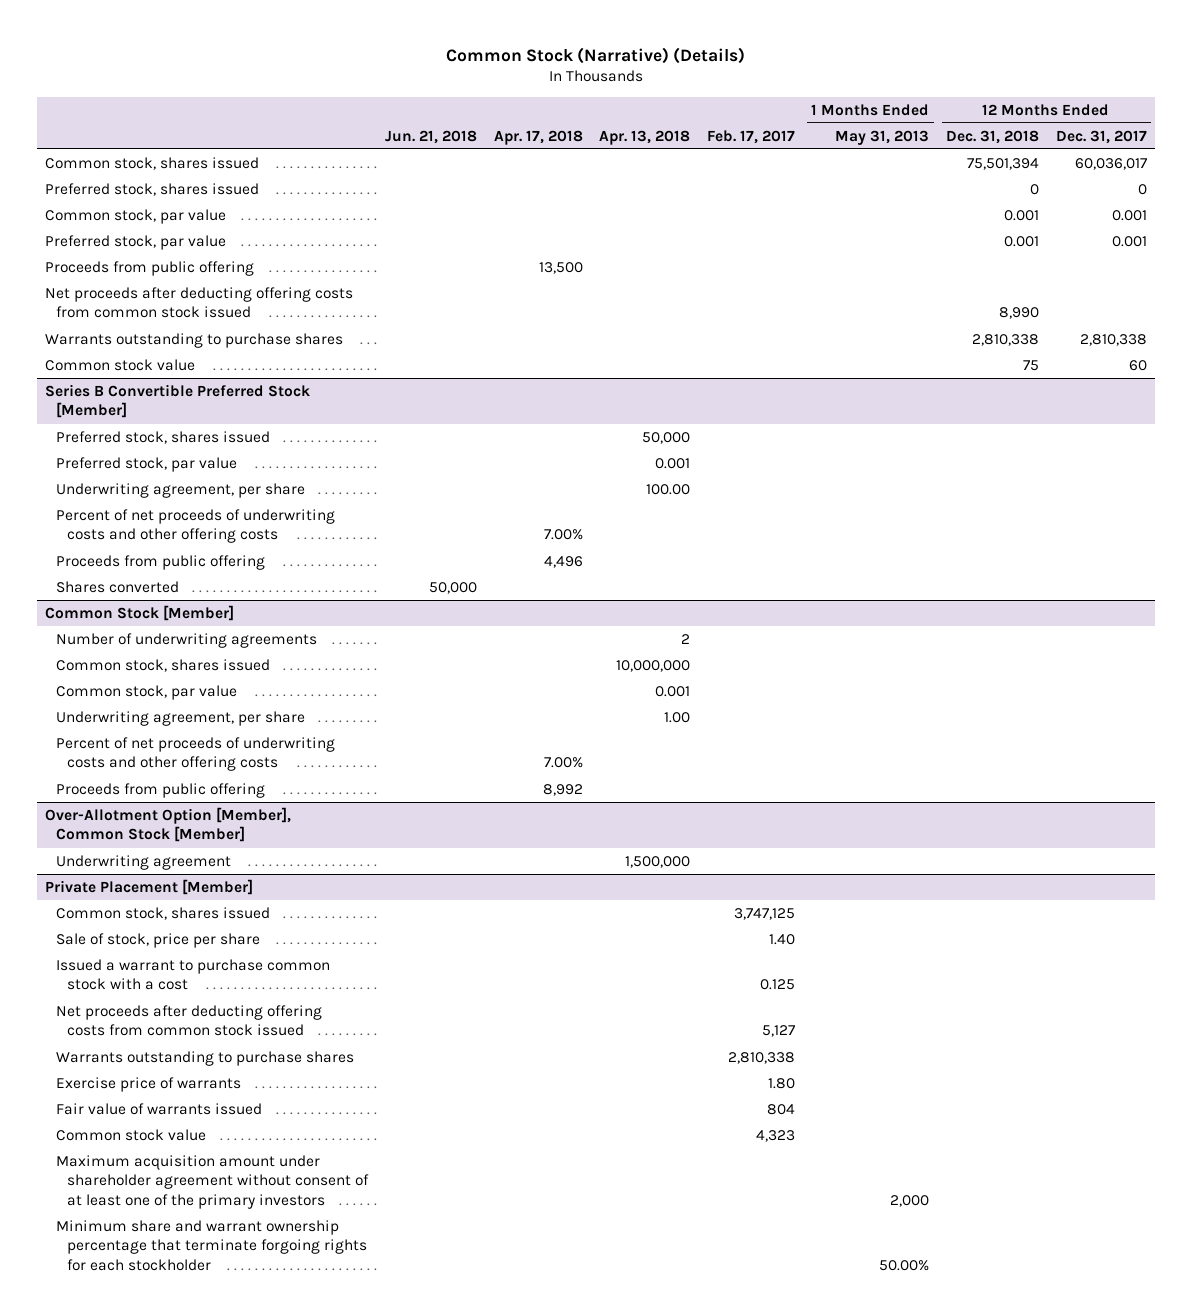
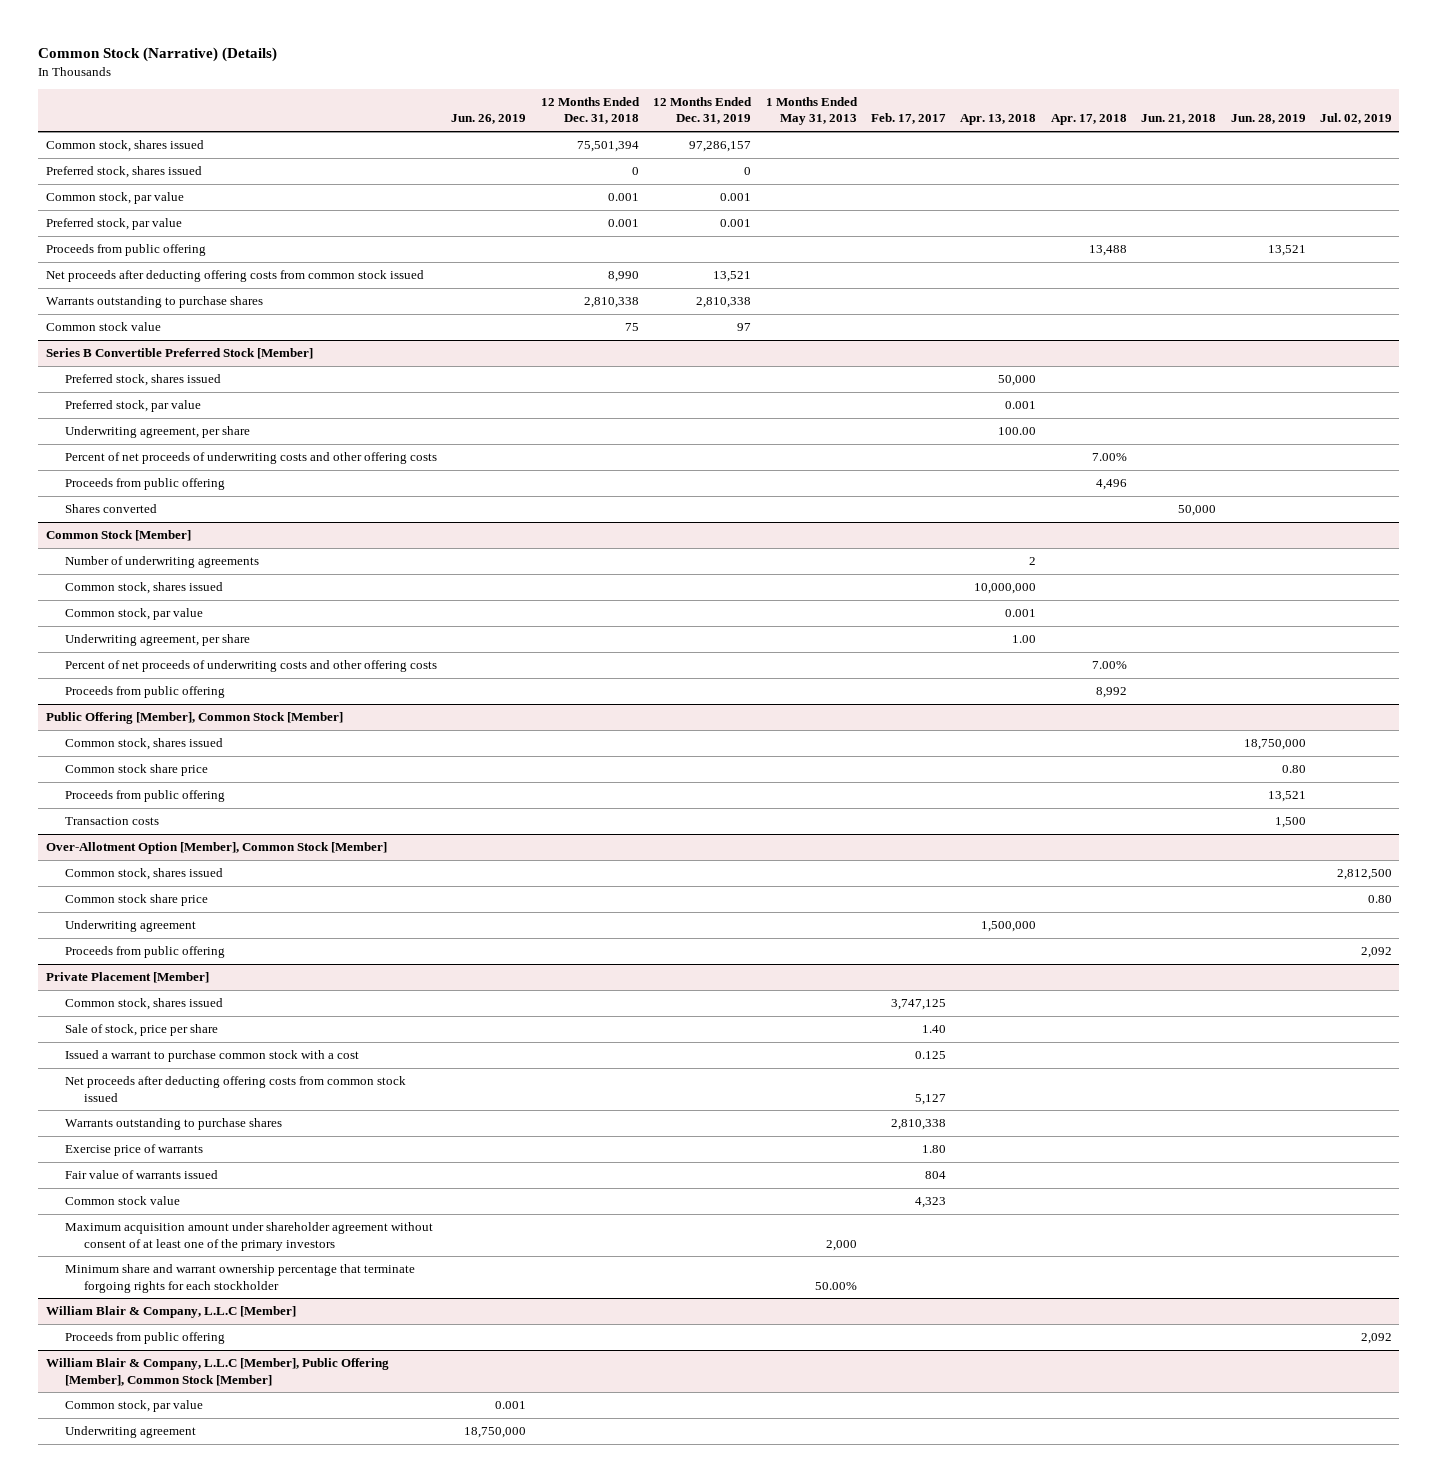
- | Jun. 21, 2018 | Apr. 17, 2018 | Apr. 13, 2018 | Feb. 17, 2017 | 1 Months Ended May 31, 2013 | 12 Months Ended Dec. 31, 2018 | 12 Months Ended Dec. 31, 2017
+ | Jun. 26, 2019 | 12 Months Ended Dec. 31, 2018 | 12 Months Ended Dec. 31, 2019 | 1 Months Ended May 31, 2013 | Feb. 17, 2017 | Apr. 13, 2018 | Apr. 17, 2018 | Jun. 21, 2018 | Jun. 28, 2019 | Jul. 02, 2019
- Proceeds from public offering | | 13,500 | | | | |
+ Proceeds from public offering | | | | | | | 13,488 | | 13,521 |
+ Public Offering [Member], Common Stock [Member]
+ Common stock, shares issued | | | | | | | | | 18,750,000 |
+ Common stock share price | | | | | | | | | 0.80 |
+ Proceeds from public offering | | | | | | | | | 13,521 |
+ Transaction costs | | | | | | | | | 1,500 |
@ Over-Allotment Option [Member], Common Stock [Member]
+ Common stock, shares issued | | | | | | | | | | 2,812,500
+ Common stock share price | | | | | | | | | | 0.80
+ Proceeds from public offering | | | | | | | | | | 2,092
+ William Blair & Company, L.L.C [Member]
+ Proceeds from public offering | | | | | | | | | | 2,092
+ William Blair & Company, L.L.C [Member], Public Offering [Member], Common Stock [Member]
+ Common stock, par value | 0.001 | | | | | | | | |
+ Underwriting agreement | 18,750,000 | | | | | | | | |

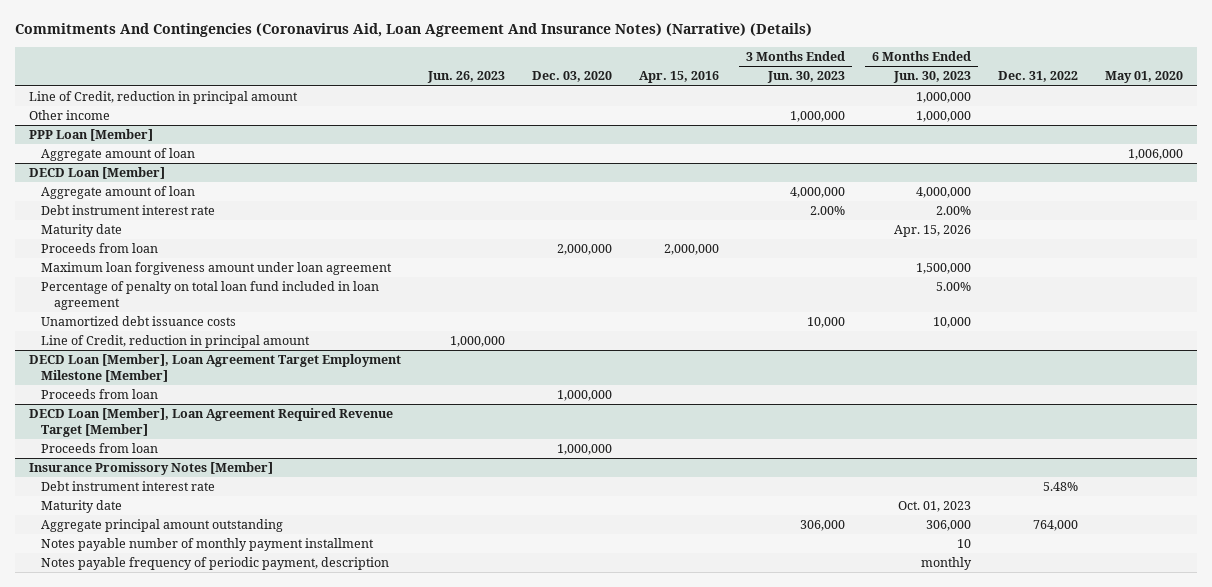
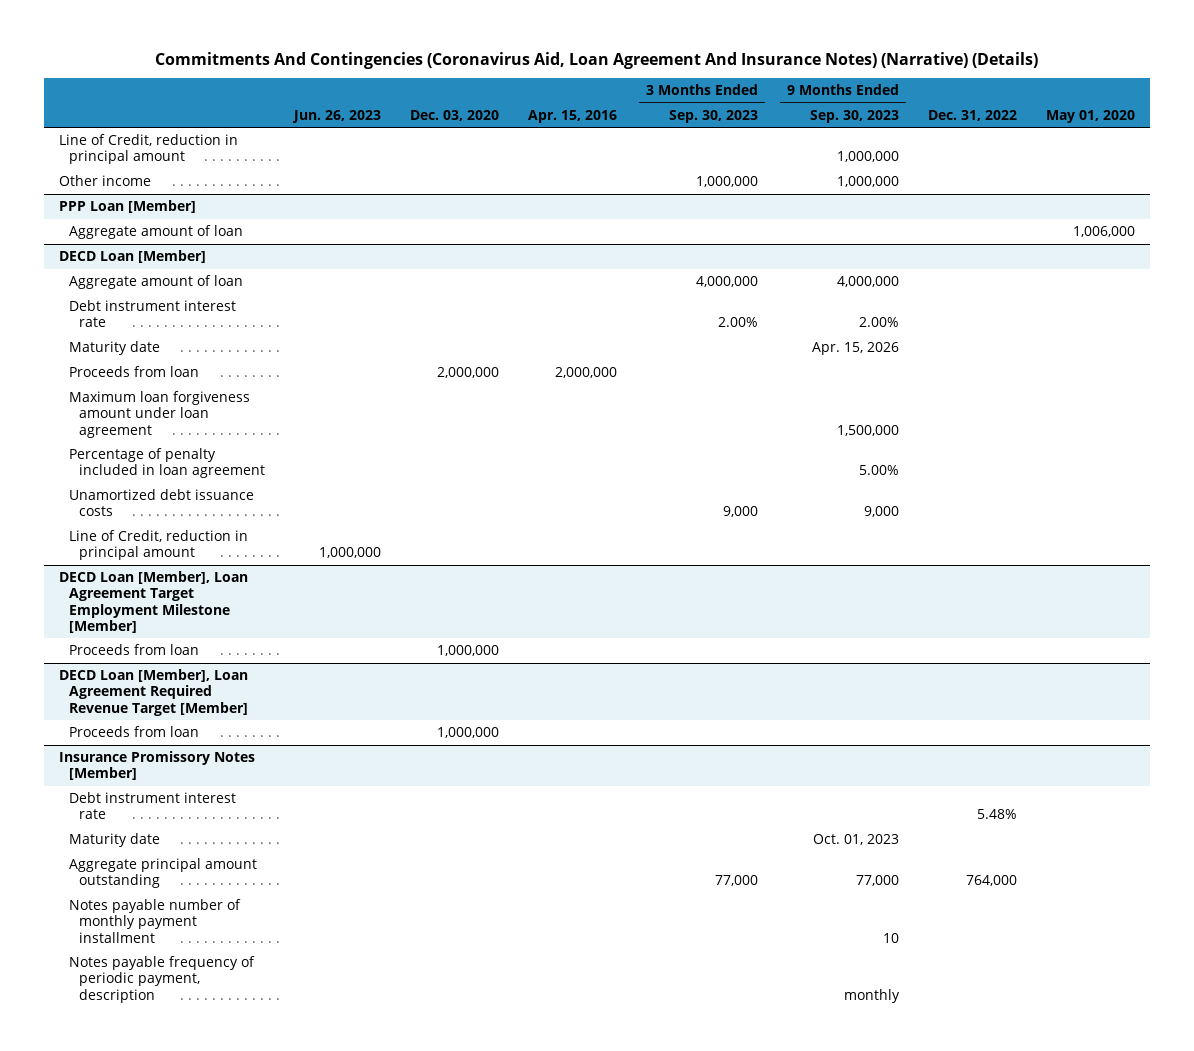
- | Jun. 26, 2023 | Dec. 03, 2020 | Apr. 15, 2016 | 3 Months Ended Jun. 30, 2023 | 6 Months Ended Jun. 30, 2023 | Dec. 31, 2022 | May 01, 2020
+ | Jun. 26, 2023 | Dec. 03, 2020 | Apr. 15, 2016 | 3 Months Ended Sep. 30, 2023 | 9 Months Ended Sep. 30, 2023 | Dec. 31, 2022 | May 01, 2020
@ DECD Loan [Member]
- Percentage of penalty on total loan fund included in loan agreement | | | | | 5.00% | |
+ Percentage of penalty included in loan agreement | | | | | 5.00% | |

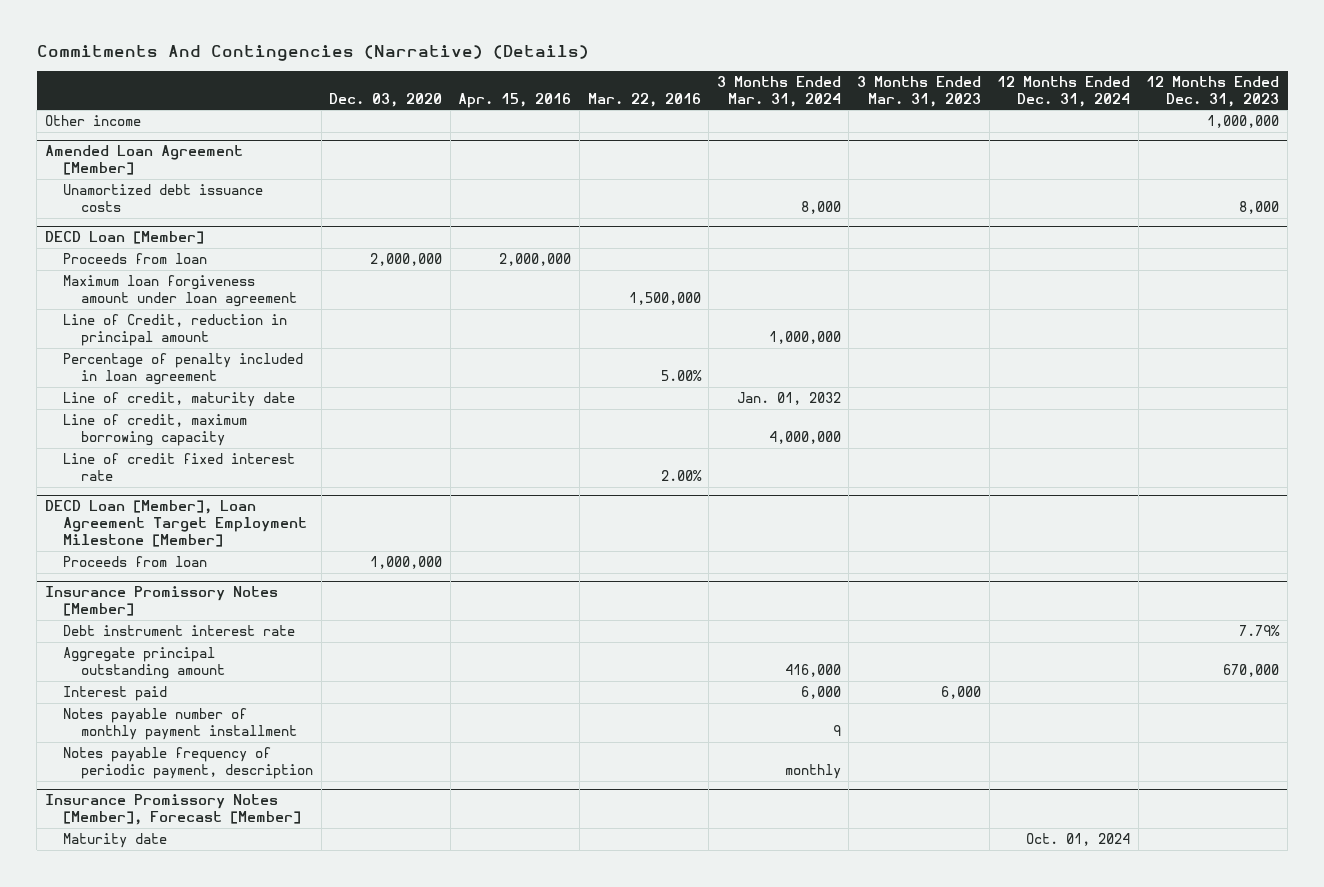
- Commitments And Contingencies (Coronavirus Aid, Loan Agreement And Insurance Notes) (Narrative) (Details)
+ Commitments And Contingencies (Narrative) (Details)
- | Jun. 26, 2023 | Dec. 03, 2020 | Apr. 15, 2016 | 3 Months Ended Sep. 30, 2023 | 9 Months Ended Sep. 30, 2023 | Dec. 31, 2022 | May 01, 2020
+ | Dec. 03, 2020 | Apr. 15, 2016 | Mar. 22, 2016 | 3 Months Ended Mar. 31, 2024 | 3 Months Ended Mar. 31, 2023 | 12 Months Ended Dec. 31, 2024 | 12 Months Ended Dec. 31, 2023
- Line of Credit, reduction in principal amount | | | | | 1,000,000 | |
- PPP Loan [Member]
- Aggregate amount of loan | | | | | | | 1,006,000
+ Amended Loan Agreement [Member]
+ Unamortized debt issuance costs | | | | 8,000 | | | 8,000
@ DECD Loan [Member]
- Aggregate amount of loan | | | | 4,000,000 | 4,000,000 | |
- Debt instrument interest rate | | | | 2.00% | 2.00% | |
- Maturity date | | | | | Apr. 15, 2026 | |
- Unamortized debt issuance costs | | | | 9,000 | 9,000 | |
moved down: Percentage of penalty included in loan agreement | | | 5.00% | | | |
+ Line of credit, maturity date | | | | Jan. 01, 2032 | | |
+ Line of credit, maximum borrowing capacity | | | | 4,000,000 | | |
+ Line of credit fixed interest rate | | | 2.00% | | | |
- DECD Loan [Member], Loan Agreement Required Revenue Target [Member]
- Proceeds from loan | | 1,000,000 | | | | |
@ Insurance Promissory Notes [Member]
- Maturity date | | | | | Oct. 01, 2023 | |
- Aggregate principal amount outstanding | | | | 77,000 | 77,000 | 764,000 |
+ Aggregate principal outstanding amount | | | | 416,000 | | | 670,000
+ Interest paid | | | | 6,000 | 6,000 | |
+ Insurance Promissory Notes [Member], Forecast [Member]
+ Maturity date | | | | | | Oct. 01, 2024 |

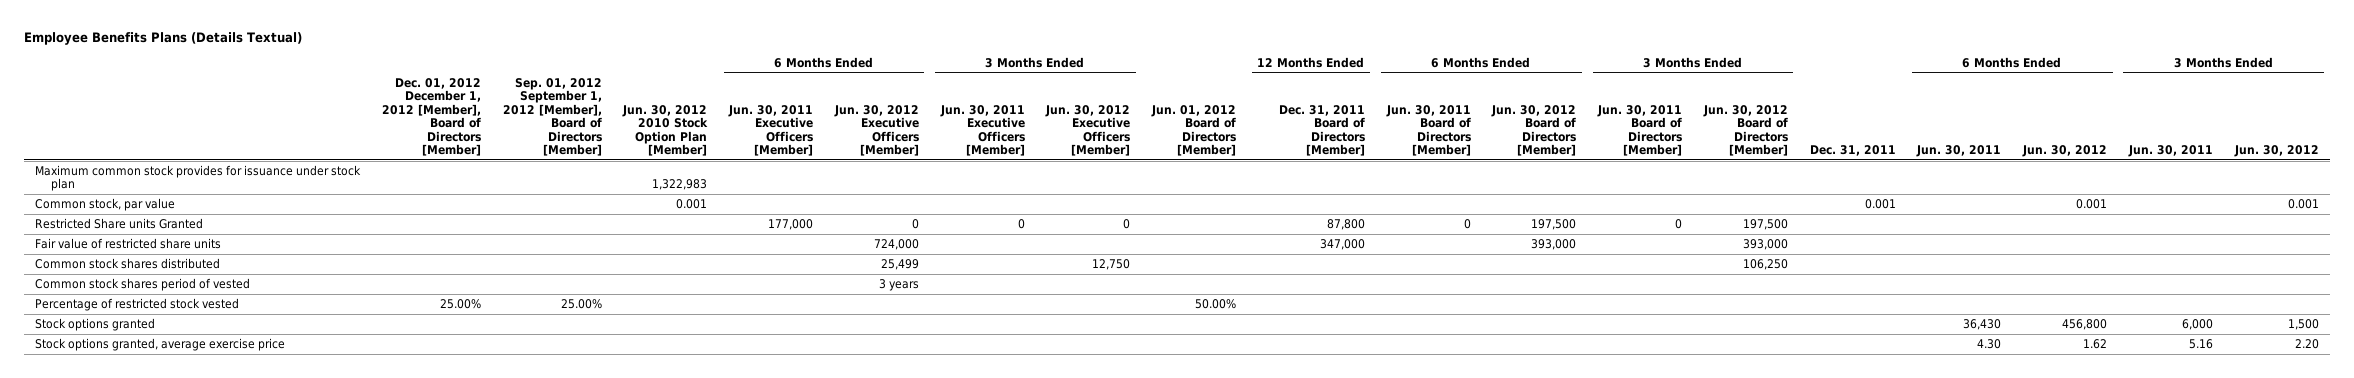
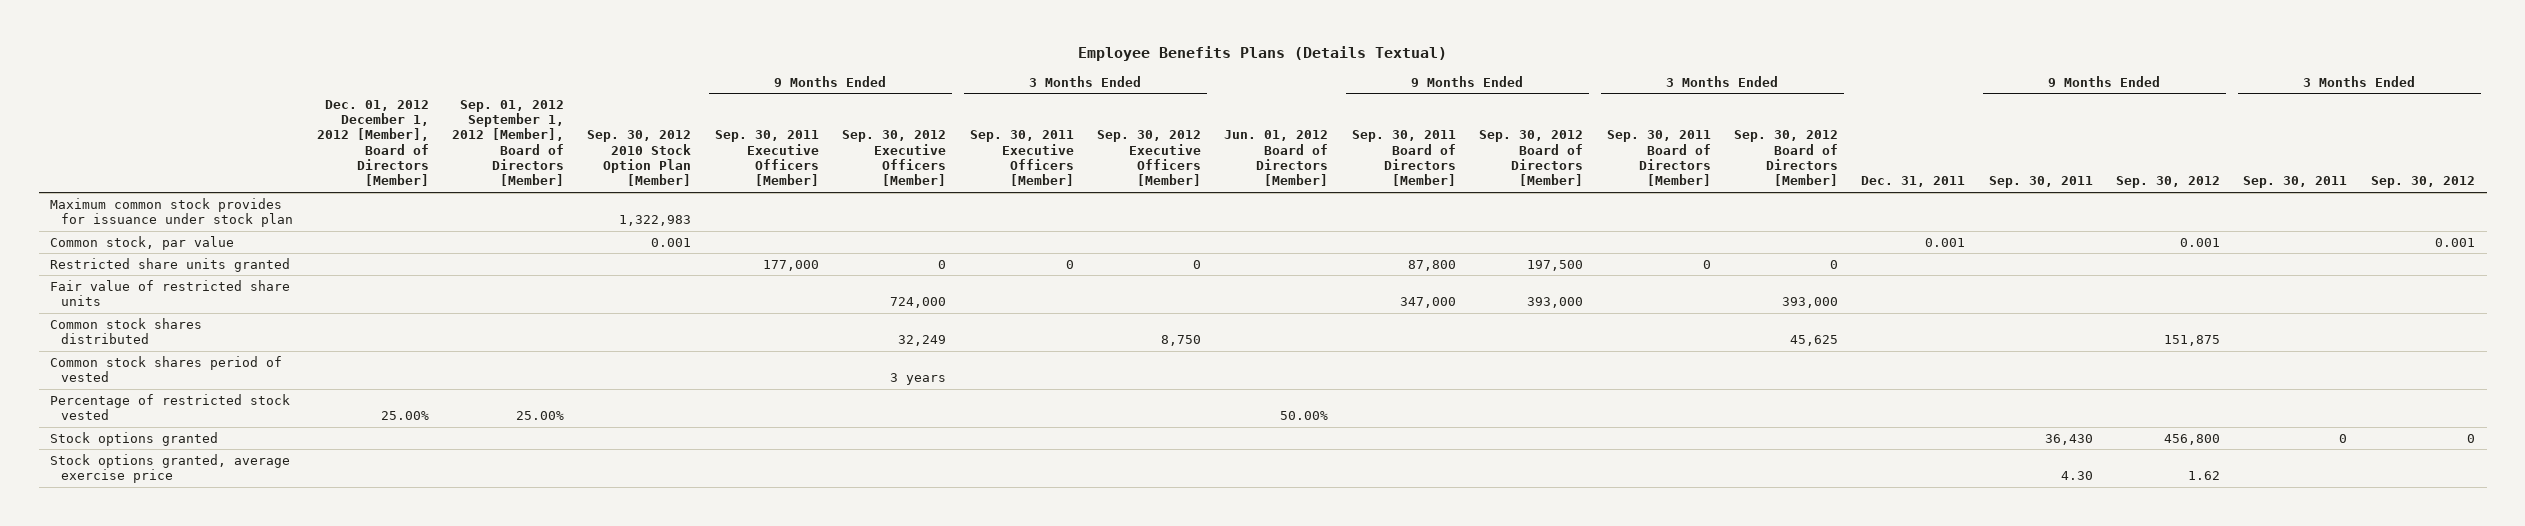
- | Dec. 01, 2012 December 1, 2012 [Member], Board of Directors [Member] | Sep. 01, 2012 September 1, 2012 [Member], Board of Directors [Member] | Jun. 30, 2012 2010 Stock Option Plan [Member] | 6 Months Ended Jun. 30, 2011 Executive Officers [Member] | 6 Months Ended Jun. 30, 2012 Executive Officers [Member] | 3 Months Ended Jun. 30, 2011 Executive Officers [Member] | 3 Months Ended Jun. 30, 2012 Executive Officers [Member] | Jun. 01, 2012 Board of Directors [Member] | 12 Months Ended Dec. 31, 2011 Board of Directors [Member] | 6 Months Ended Jun. 30, 2011 Board of Directors [Member] | 6 Months Ended Jun. 30, 2012 Board of Directors [Member] | 3 Months Ended Jun. 30, 2011 Board of Directors [Member] | 3 Months Ended Jun. 30, 2012 Board of Directors [Member] | Dec. 31, 2011 | 6 Months Ended Jun. 30, 2011 | 6 Months Ended Jun. 30, 2012 | 3 Months Ended Jun. 30, 2011 | 3 Months Ended Jun. 30, 2012
+ | Dec. 01, 2012 December 1, 2012 [Member], Board of Directors [Member] | Sep. 01, 2012 September 1, 2012 [Member], Board of Directors [Member] | Sep. 30, 2012 2010 Stock Option Plan [Member] | 9 Months Ended Sep. 30, 2011 Executive Officers [Member] | 9 Months Ended Sep. 30, 2012 Executive Officers [Member] | 3 Months Ended Sep. 30, 2011 Executive Officers [Member] | 3 Months Ended Sep. 30, 2012 Executive Officers [Member] | Jun. 01, 2012 Board of Directors [Member] | 9 Months Ended Sep. 30, 2011 Board of Directors [Member] | 9 Months Ended Sep. 30, 2012 Board of Directors [Member] | 3 Months Ended Sep. 30, 2011 Board of Directors [Member] | 3 Months Ended Sep. 30, 2012 Board of Directors [Member] | Dec. 31, 2011 | 9 Months Ended Sep. 30, 2011 | 9 Months Ended Sep. 30, 2012 | 3 Months Ended Sep. 30, 2011 | 3 Months Ended Sep. 30, 2012
- Restricted Share units Granted | | | | 177,000 | 0 | 0 | 0 | | 87,800 | 0 | 197,500 | 0 | 197,500 | | | | |
+ Restricted share units granted | | | | 177,000 | 0 | 0 | 0 | | 87,800 | 197,500 | 0 | 0 | | | | |

